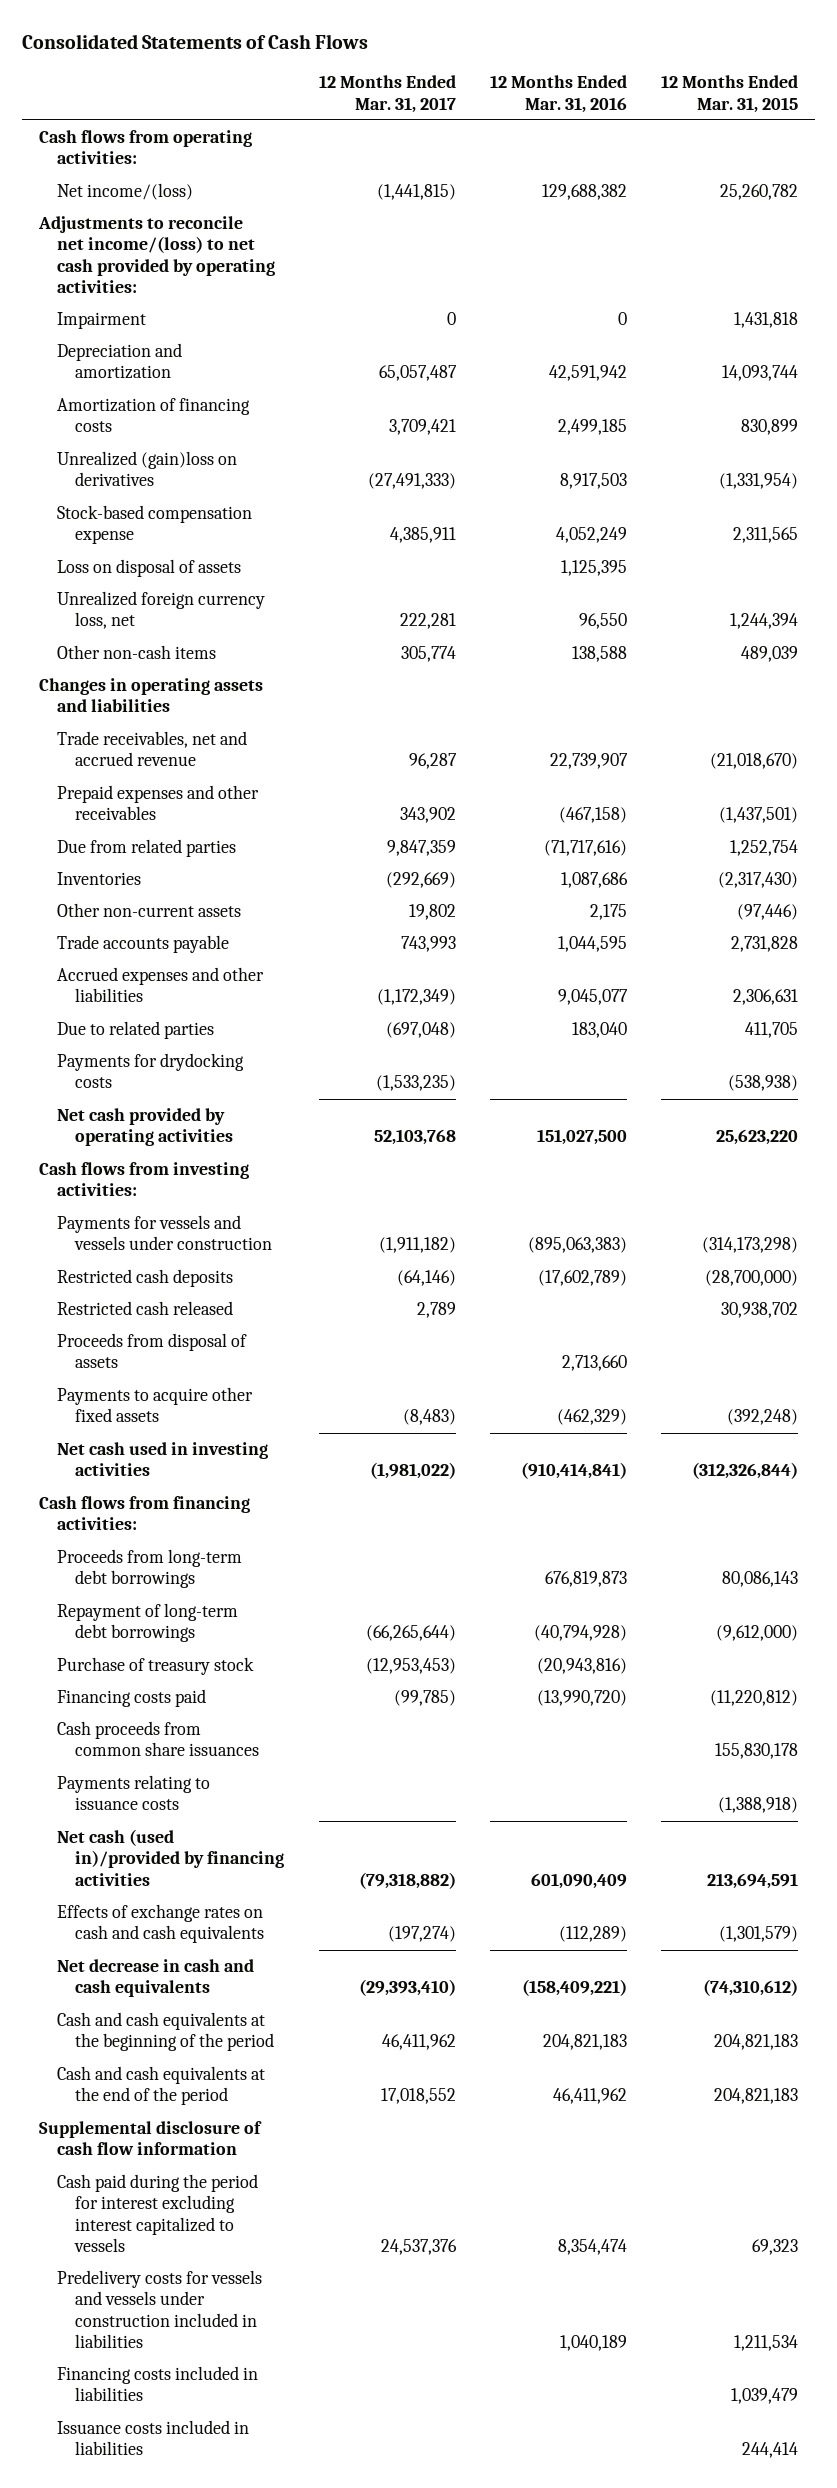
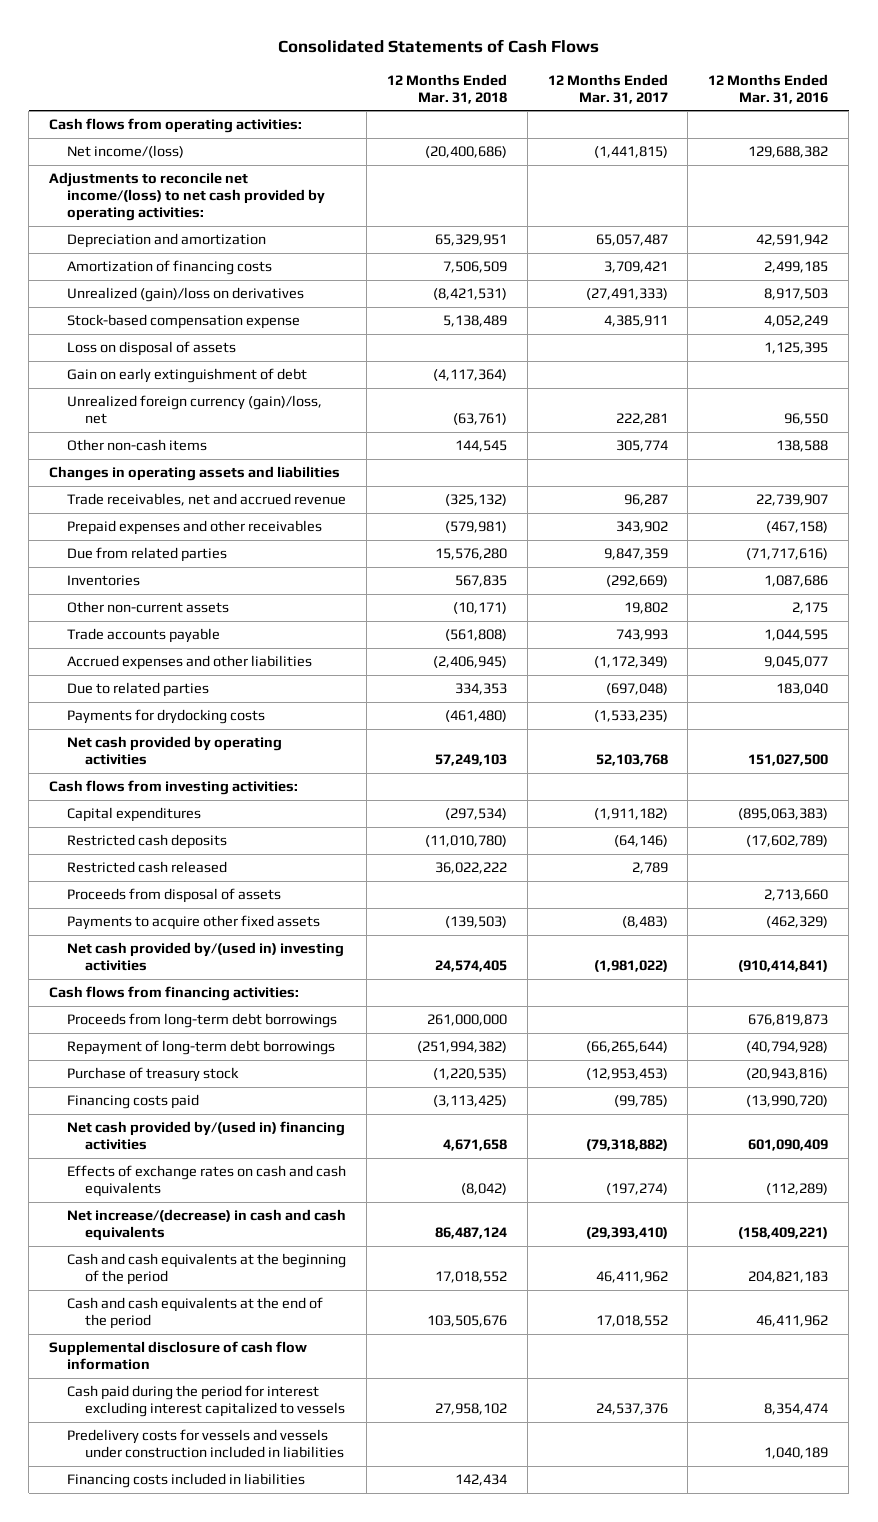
- | 12 Months Ended Mar. 31, 2017 | 12 Months Ended Mar. 31, 2016 | 12 Months Ended Mar. 31, 2015
+ | 12 Months Ended Mar. 31, 2018 | 12 Months Ended Mar. 31, 2017 | 12 Months Ended Mar. 31, 2016
- Impairment | 0 | 0 | 1,431,818
- Unrealized (gain)loss on derivatives | (27,491,333) | 8,917,503 | (1,331,954)
+ Unrealized (gain)/loss on derivatives | (8,421,531) | (27,491,333) | 8,917,503
- Unrealized foreign currency loss, net | 222,281 | 96,550 | 1,244,394
+ Gain on early extinguishment of debt | (4,117,364) | |
+ Unrealized foreign currency (gain)/loss, net | (63,761) | 222,281 | 96,550
- Payments for vessels and vessels under construction | (1,911,182) | (895,063,383) | (314,173,298)
+ Capital expenditures | (297,534) | (1,911,182) | (895,063,383)
- Net cash used in investing activities | (1,981,022) | (910,414,841) | (312,326,844)
+ Net cash provided by/(used in) investing activities | 24,574,405 | (1,981,022) | (910,414,841)
- Cash proceeds from common share issuances | | | 155,830,178
- Payments relating to issuance costs | | | (1,388,918)
- Net cash (used in)/provided by financing activities | (79,318,882) | 601,090,409 | 213,694,591
+ Net cash provided by/(used in) financing activities | 4,671,658 | (79,318,882) | 601,090,409
- Net decrease in cash and cash equivalents | (29,393,410) | (158,409,221) | (74,310,612)
+ Net increase/(decrease) in cash and cash equivalents | 86,487,124 | (29,393,410) | (158,409,221)
- Issuance costs included in liabilities | | | 244,414

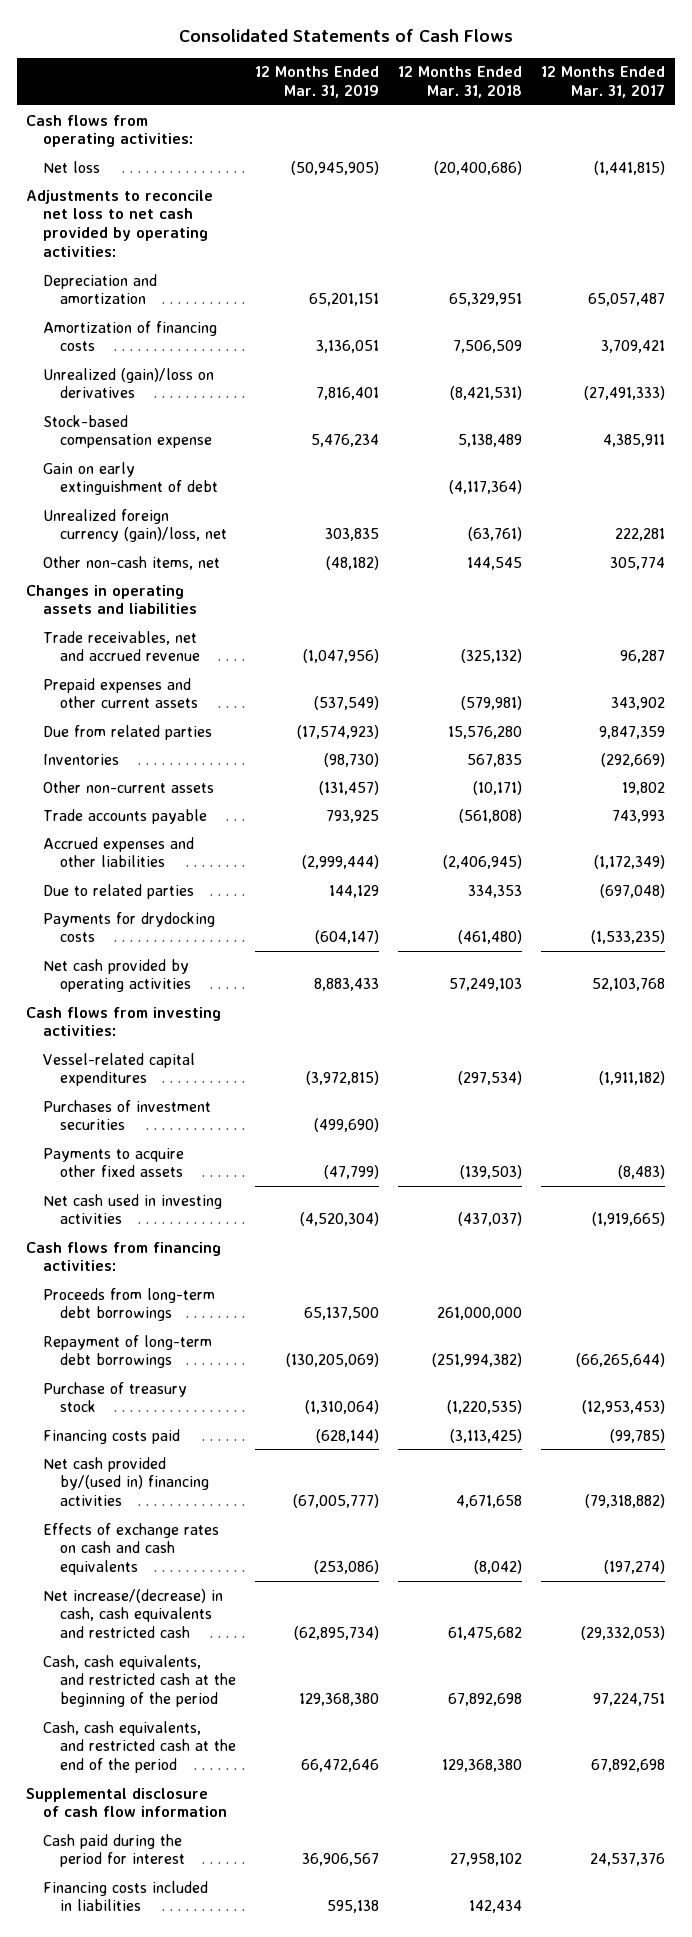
- | 12 Months Ended Mar. 31, 2018 | 12 Months Ended Mar. 31, 2017 | 12 Months Ended Mar. 31, 2016
+ | 12 Months Ended Mar. 31, 2019 | 12 Months Ended Mar. 31, 2018 | 12 Months Ended Mar. 31, 2017
- Net income/(loss) | (20,400,686) | (1,441,815) | 129,688,382
- Adjustments to reconcile net income/(loss) to net cash provided by operating activities:
+ Net loss | (50,945,905) | (20,400,686) | (1,441,815)
+ Adjustments to reconcile net loss to net cash provided by operating activities:
- Loss on disposal of assets | | | 1,125,395
- Other non-cash items | 144,545 | 305,774 | 138,588
+ Other non-cash items, net | (48,182) | 144,545 | 305,774
- Prepaid expenses and other receivables | (579,981) | 343,902 | (467,158)
+ Prepaid expenses and other current assets | (537,549) | (579,981) | 343,902
- Capital expenditures | (297,534) | (1,911,182) | (895,063,383)
- Restricted cash deposits | (11,010,780) | (64,146) | (17,602,789)
- Restricted cash released | 36,022,222 | 2,789 |
- Proceeds from disposal of assets | | | 2,713,660
+ Vessel-related capital expenditures | (3,972,815) | (297,534) | (1,911,182)
+ Purchases of investment securities | (499,690) | |
- Net cash provided by/(used in) investing activities | 24,574,405 | (1,981,022) | (910,414,841)
+ Net cash used in investing activities | (4,520,304) | (437,037) | (1,919,665)
- Net increase/(decrease) in cash and cash equivalents | 86,487,124 | (29,393,410) | (158,409,221)
- Cash and cash equivalents at the beginning of the period | 17,018,552 | 46,411,962 | 204,821,183
- Cash and cash equivalents at the end of the period | 103,505,676 | 17,018,552 | 46,411,962
+ Net increase/(decrease) in cash, cash equivalents and restricted cash | (62,895,734) | 61,475,682 | (29,332,053)
+ Cash, cash equivalents, and restricted cash at the beginning of the period | 129,368,380 | 67,892,698 | 97,224,751
+ Cash, cash equivalents, and restricted cash at the end of the period | 66,472,646 | 129,368,380 | 67,892,698
- Cash paid during the period for interest excluding interest capitalized to vessels | 27,958,102 | 24,537,376 | 8,354,474
- Predelivery costs for vessels and vessels under construction included in liabilities | | | 1,040,189
+ Cash paid during the period for interest | 36,906,567 | 27,958,102 | 24,537,376

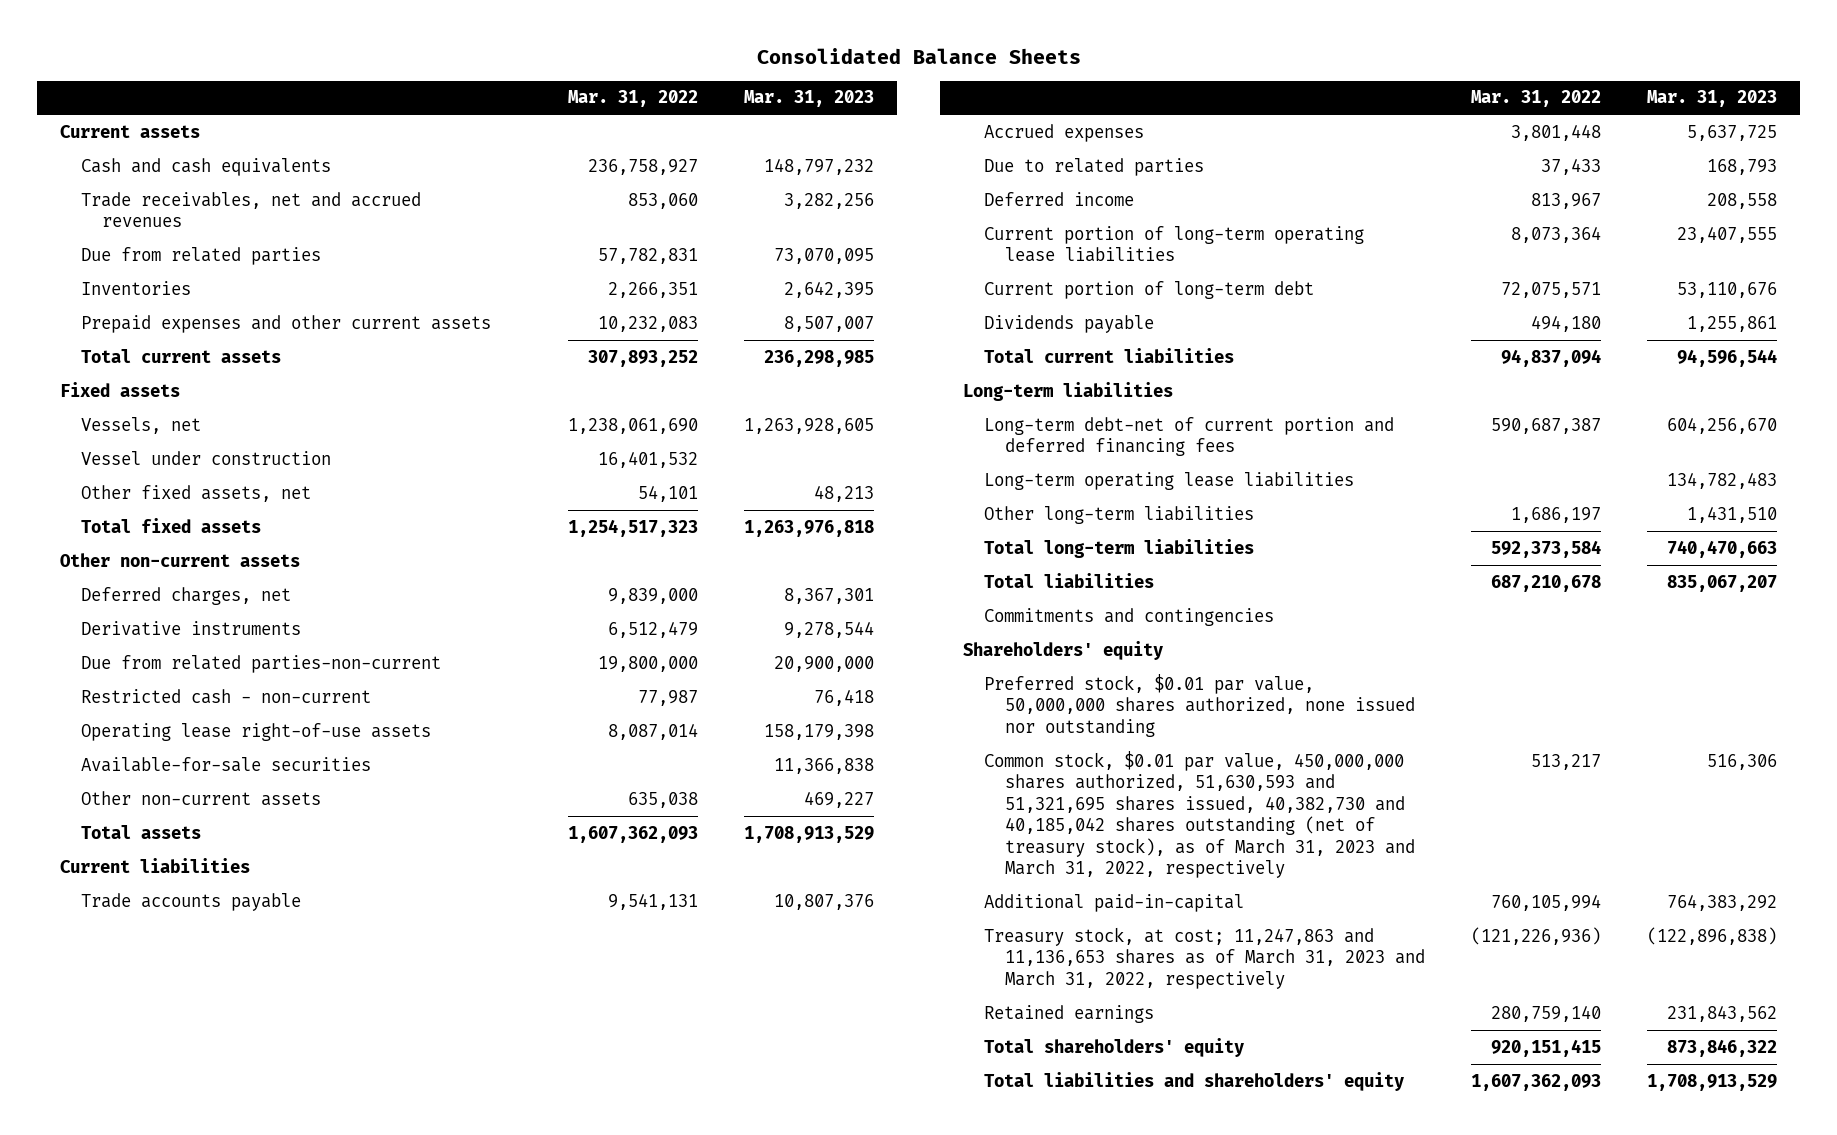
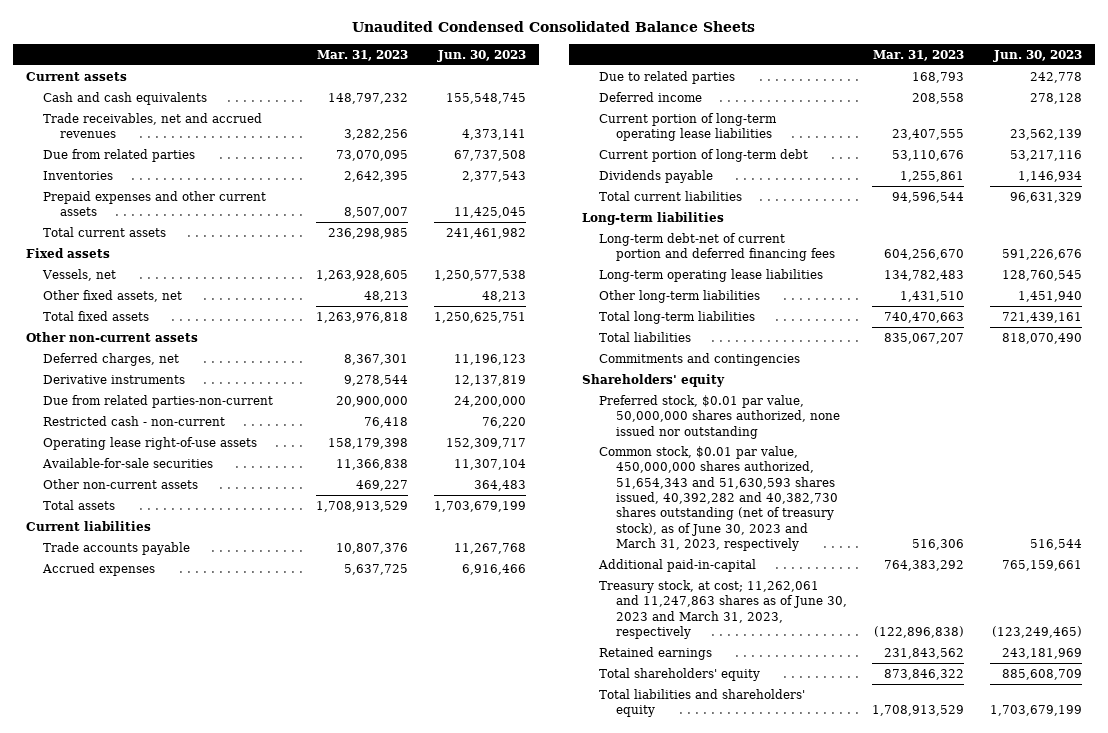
- Consolidated Balance Sheets
+ Unaudited Condensed Consolidated Balance Sheets
- | Mar. 31, 2022 | Mar. 31, 2023
+ | Mar. 31, 2023 | Jun. 30, 2023
- Vessel under construction | 16,401,532 |
- Common stock, $0.01 par value, 450,000,000 shares authorized, 51,630,593 and 51,321,695 shares issued, 40,382,730 and 40,185,042 shares outstanding (net of treasury stock), as of March 31, 2023 and March 31, 2022, respectively | 513,217 | 516,306
+ Common stock, $0.01 par value, 450,000,000 shares authorized, 51,654,343 and 51,630,593 shares issued, 40,392,282 and 40,382,730 shares outstanding (net of treasury stock), as of June 30, 2023 and March 31, 2023, respectively | 516,306 | 516,544
- Treasury stock, at cost; 11,247,863 and 11,136,653 shares as of March 31, 2023 and March 31, 2022, respectively | (121,226,936) | (122,896,838)
+ Treasury stock, at cost; 11,262,061 and 11,247,863 shares as of June 30, 2023 and March 31, 2023, respectively | (122,896,838) | (123,249,465)

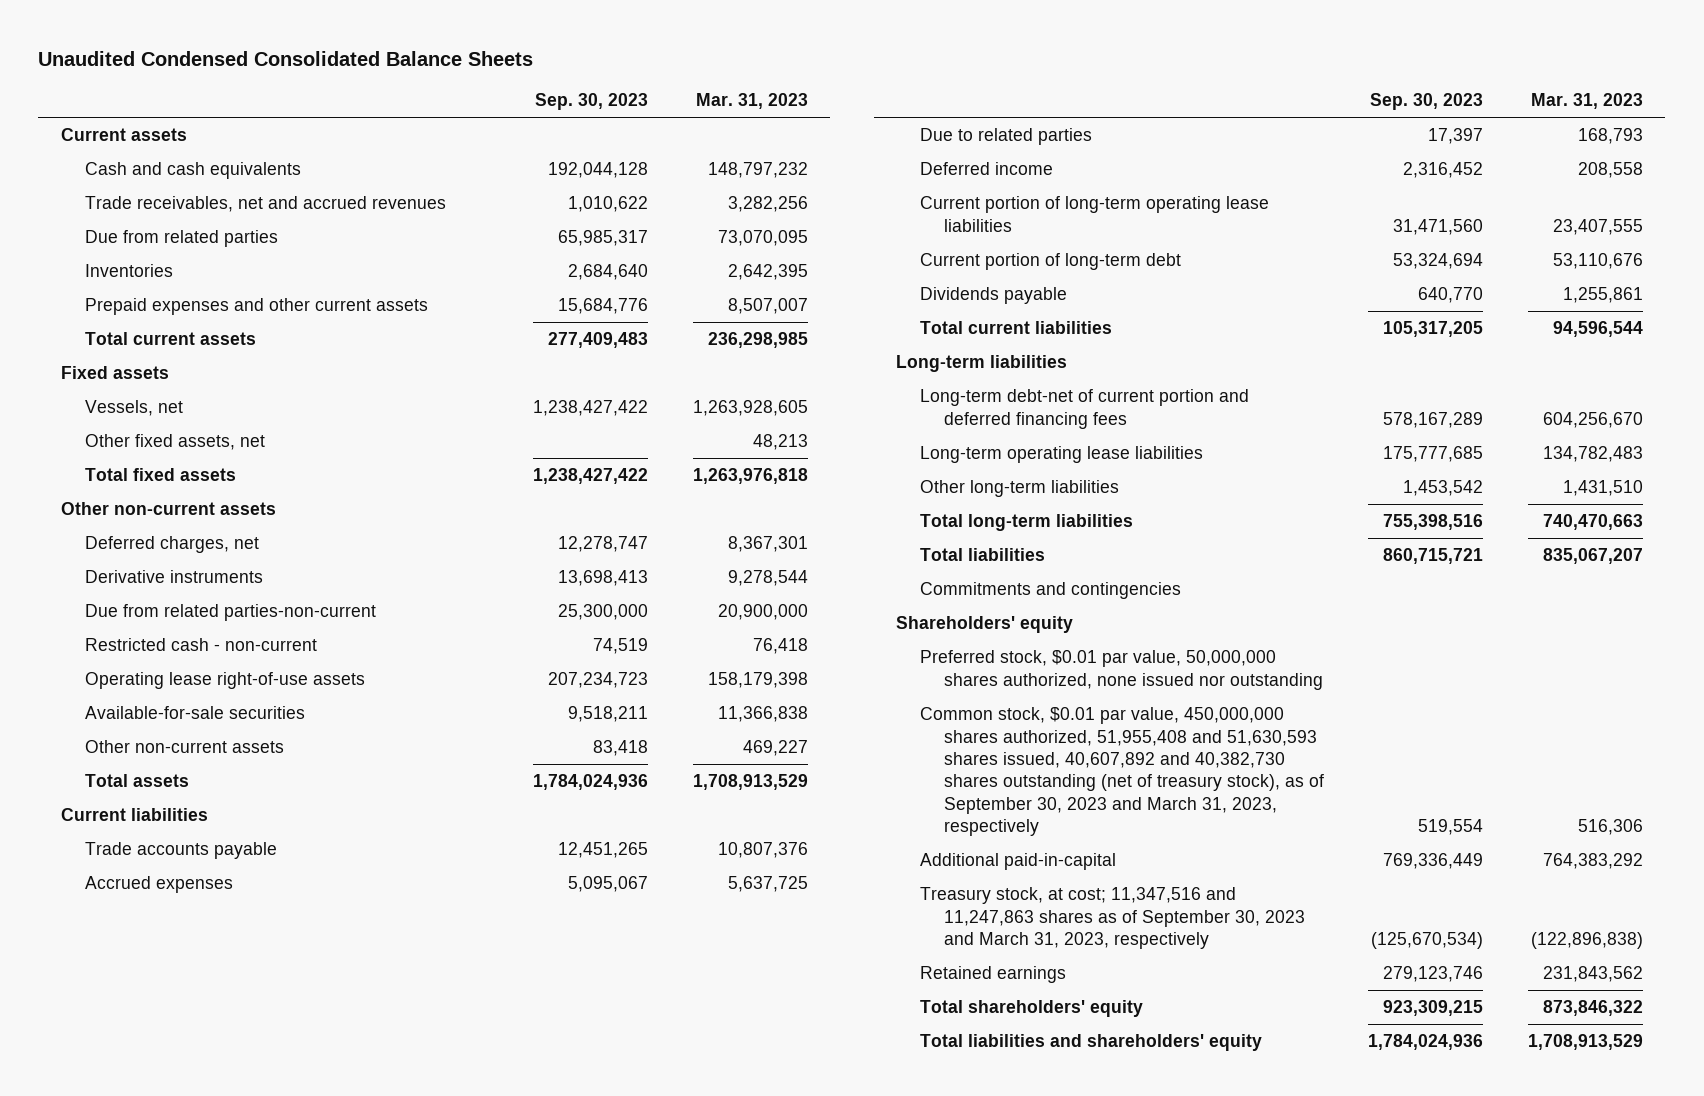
- | Mar. 31, 2023 | Jun. 30, 2023
+ | Sep. 30, 2023 | Mar. 31, 2023
- Common stock, $0.01 par value, 450,000,000 shares authorized, 51,654,343 and 51,630,593 shares issued, 40,392,282 and 40,382,730 shares outstanding (net of treasury stock), as of June 30, 2023 and March 31, 2023, respectively | 516,306 | 516,544
+ Common stock, $0.01 par value, 450,000,000 shares authorized, 51,955,408 and 51,630,593 shares issued, 40,607,892 and 40,382,730 shares outstanding (net of treasury stock), as of September 30, 2023 and March 31, 2023, respectively | 519,554 | 516,306
- Treasury stock, at cost; 11,262,061 and 11,247,863 shares as of June 30, 2023 and March 31, 2023, respectively | (122,896,838) | (123,249,465)
+ Treasury stock, at cost; 11,347,516 and 11,247,863 shares as of September 30, 2023 and March 31, 2023, respectively | (125,670,534) | (122,896,838)

